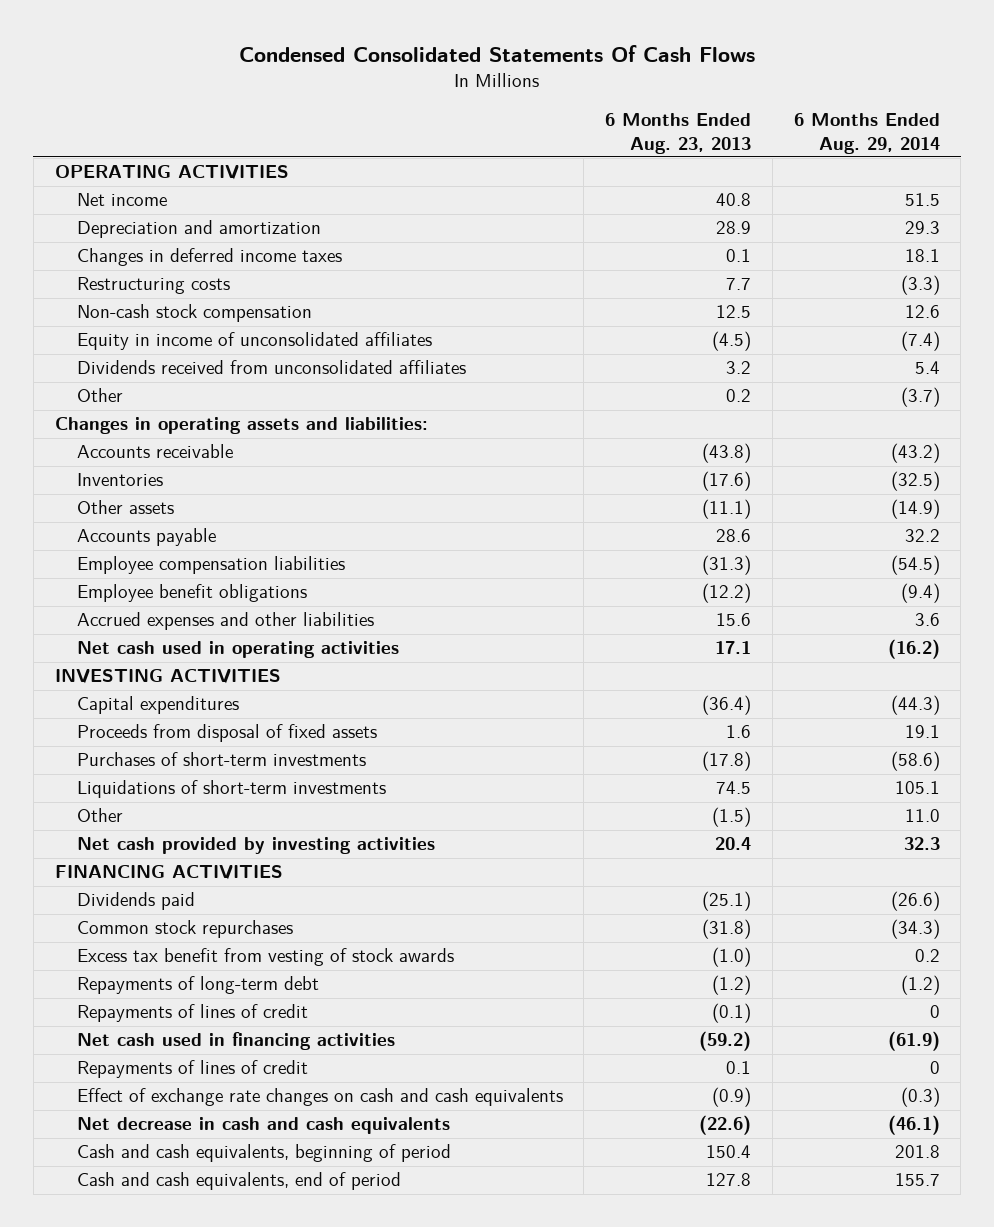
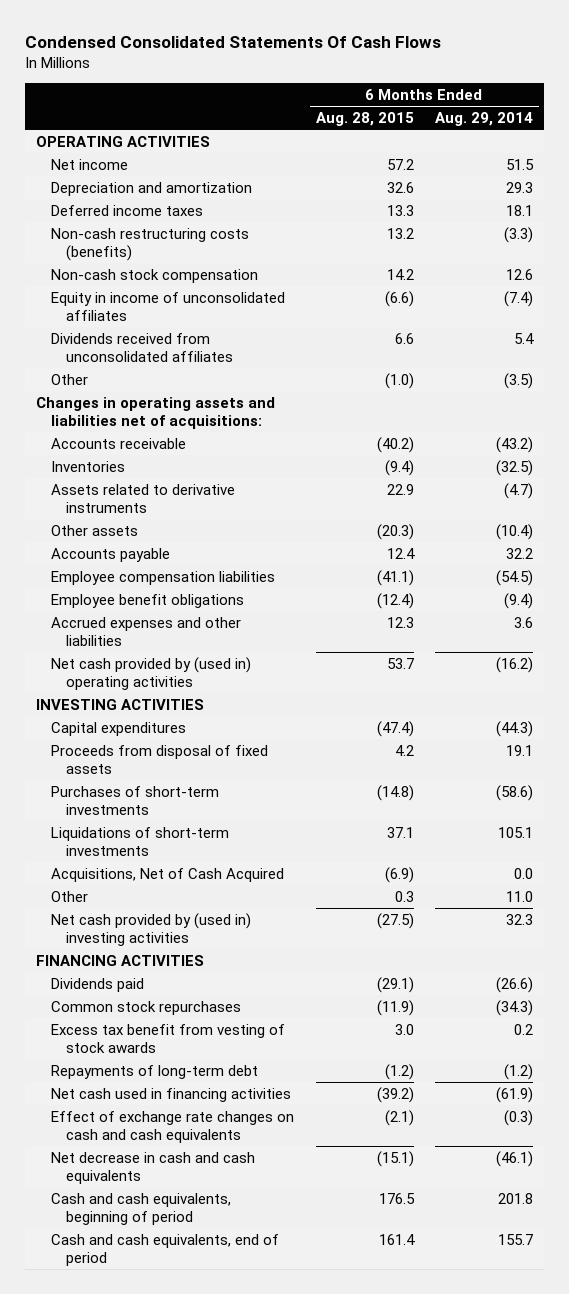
- | 6 Months Ended Aug. 23, 2013 | 6 Months Ended Aug. 29, 2014
+ | 6 Months Ended Aug. 28, 2015 | 6 Months Ended Aug. 29, 2014
- Changes in deferred income taxes | 0.1 | 18.1
- Restructuring costs | 7.7 | (3.3)
+ Deferred income taxes | 13.3 | 18.1
+ Non-cash restructuring costs (benefits) | 13.2 | (3.3)
- Other | 0.2 | (3.7)
- Changes in operating assets and liabilities:
+ Other | (1.0) | (3.5)
+ Changes in operating assets and liabilities net of acquisitions:
- Other assets | (11.1) | (14.9)
+ Assets related to derivative instruments | 22.9 | (4.7)
+ Other assets | (20.3) | (10.4)
- Net cash used in operating activities | 17.1 | (16.2)
+ Net cash provided by (used in) operating activities | 53.7 | (16.2)
+ Acquisitions, Net of Cash Acquired | (6.9) | 0.0
- Net cash provided by investing activities | 20.4 | 32.3
+ Net cash provided by (used in) investing activities | (27.5) | 32.3
- Repayments of lines of credit | (0.1) | 0
- Repayments of lines of credit | 0.1 | 0

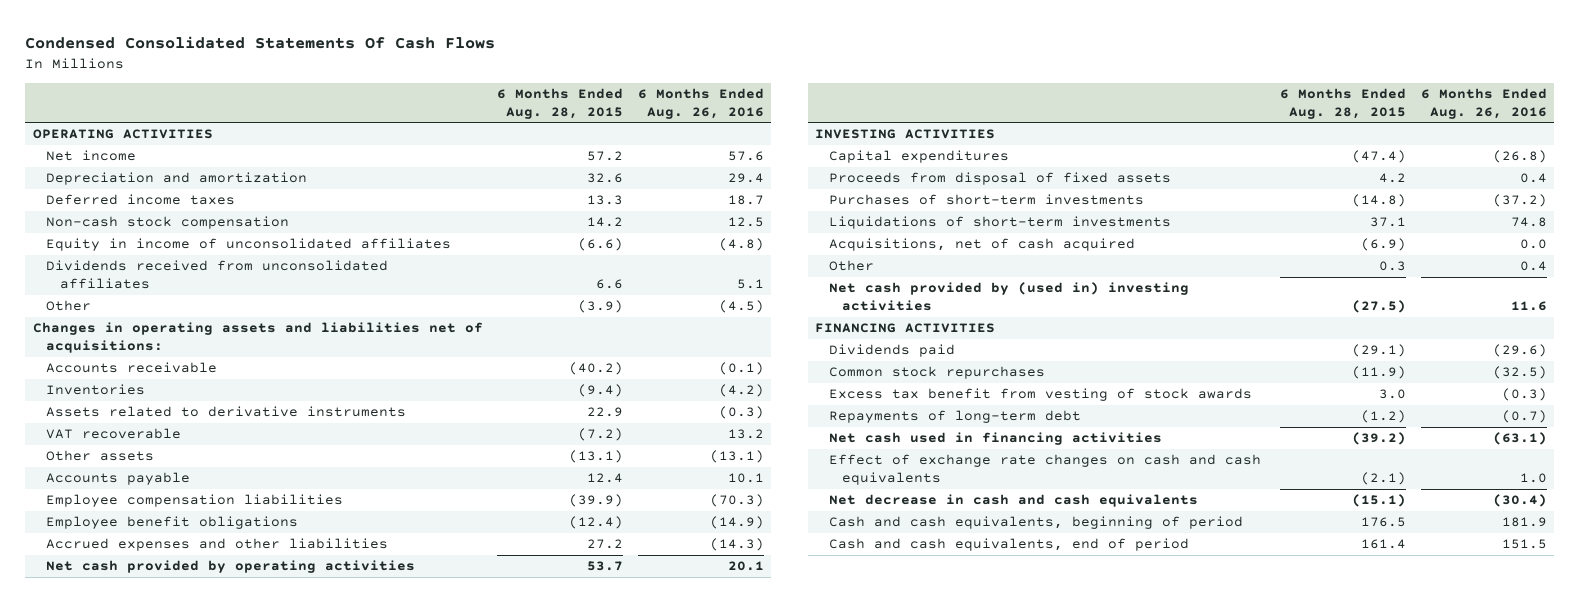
- | 6 Months Ended Aug. 28, 2015 | 6 Months Ended Aug. 29, 2014
+ | 6 Months Ended Aug. 28, 2015 | 6 Months Ended Aug. 26, 2016
- Non-cash restructuring costs (benefits) | 13.2 | (3.3)
- Other | (1.0) | (3.5)
+ Other | (3.9) | (4.5)
- Other assets | (20.3) | (10.4)
+ VAT recoverable | (7.2) | 13.2
+ Other assets | (13.1) | (13.1)
- Employee compensation liabilities | (41.1) | (54.5)
+ Employee compensation liabilities | (39.9) | (70.3)
- Accrued expenses and other liabilities | 12.3 | 3.6
- Net cash provided by (used in) operating activities | 53.7 | (16.2)
+ Accrued expenses and other liabilities | 27.2 | (14.3)
+ Net cash provided by operating activities | 53.7 | 20.1
- Acquisitions, Net of Cash Acquired | (6.9) | 0.0
+ Acquisitions, net of cash acquired | (6.9) | 0.0

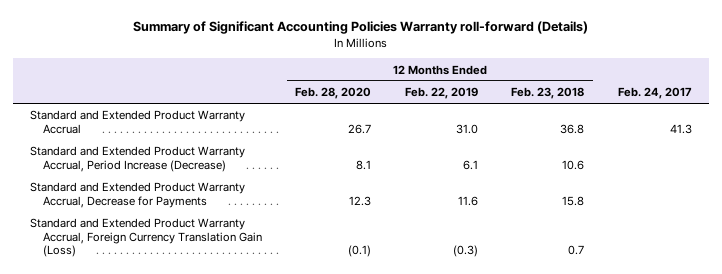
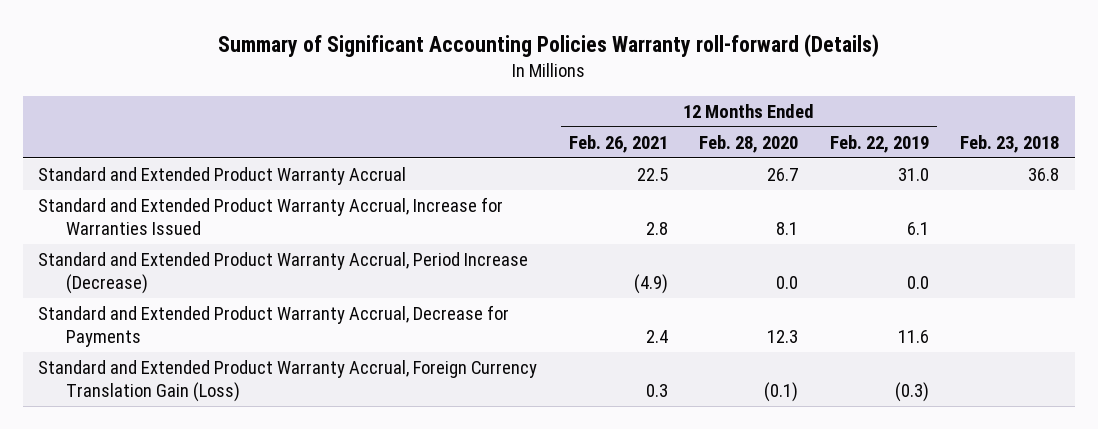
- | 12 Months Ended Feb. 28, 2020 | 12 Months Ended Feb. 22, 2019 | 12 Months Ended Feb. 23, 2018 | Feb. 24, 2017
+ | 12 Months Ended Feb. 26, 2021 | 12 Months Ended Feb. 28, 2020 | 12 Months Ended Feb. 22, 2019 | Feb. 23, 2018
- Standard and Extended Product Warranty Accrual, Period Increase (Decrease) | 8.1 | 6.1 | 10.6 |
+ Standard and Extended Product Warranty Accrual, Increase for Warranties Issued | 2.8 | 8.1 | 6.1 |
+ Standard and Extended Product Warranty Accrual, Period Increase (Decrease) | (4.9) | 0.0 | 0.0 |

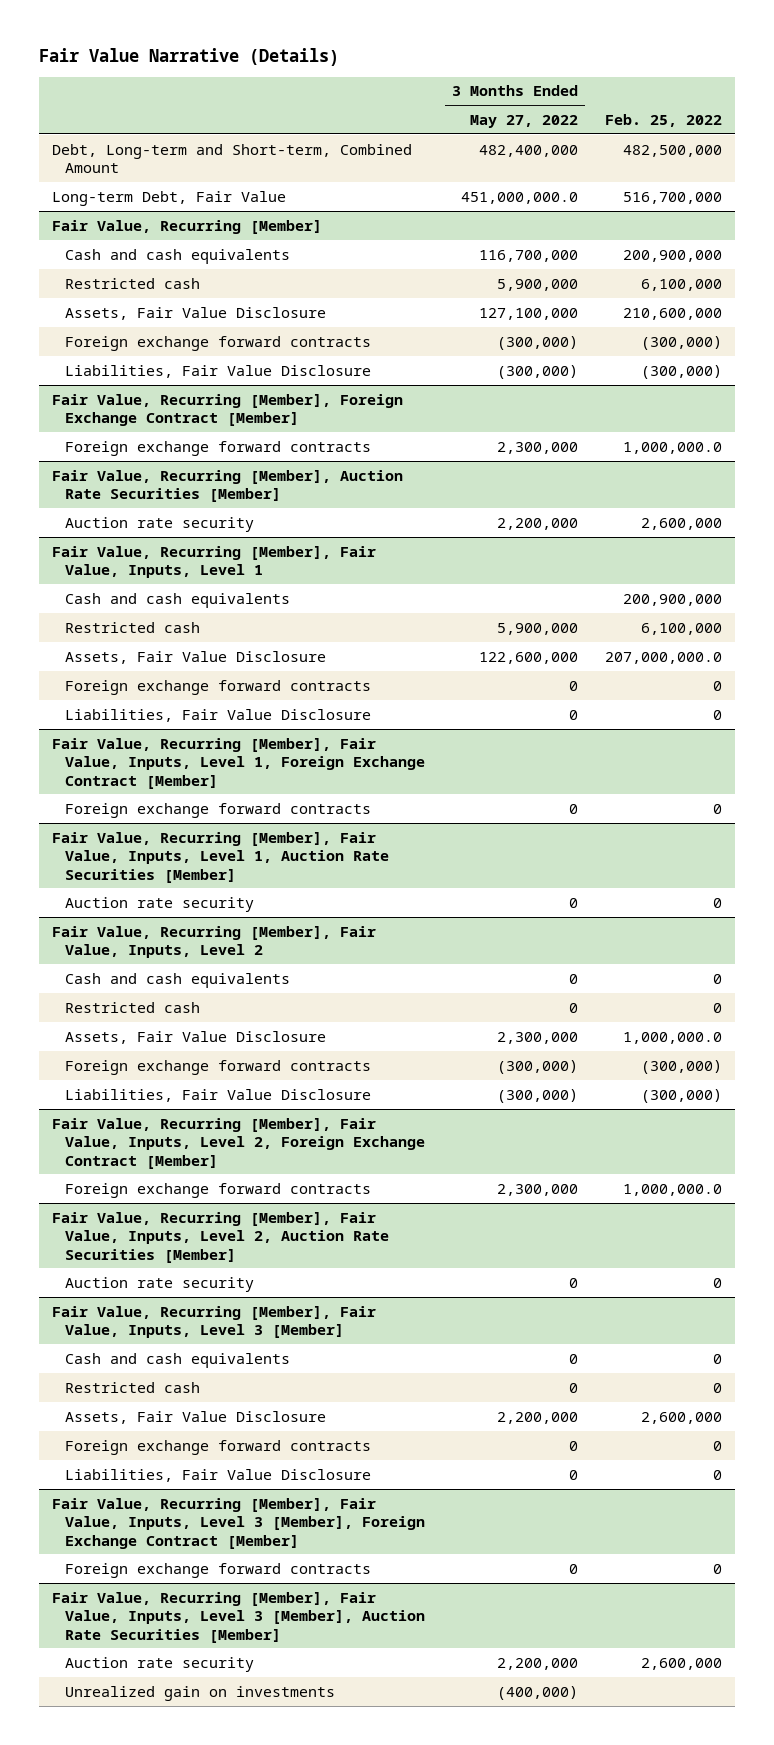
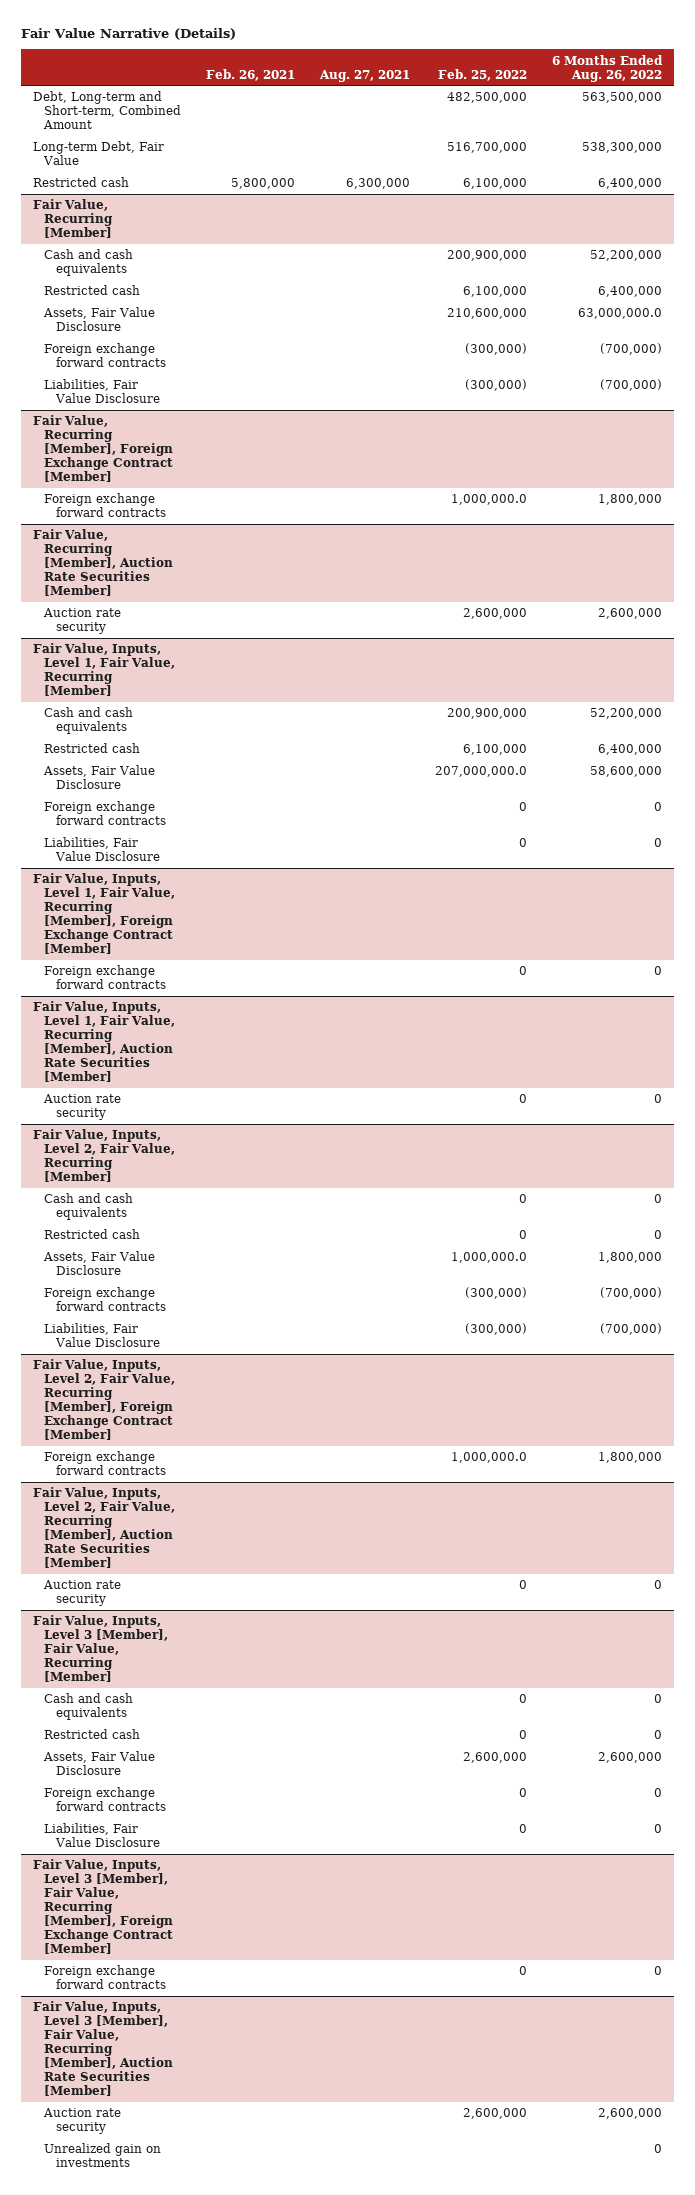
- | 3 Months Ended May 27, 2022 | Feb. 25, 2022
+ | Feb. 26, 2021 | Aug. 27, 2021 | Feb. 25, 2022 | 6 Months Ended Aug. 26, 2022
+ Restricted cash | 5,800,000 | 6,300,000 | 6,100,000 | 6,400,000
- Fair Value, Recurring [Member], Fair Value, Inputs, Level 1
+ Fair Value, Inputs, Level 1, Fair Value, Recurring [Member]
- Fair Value, Recurring [Member], Fair Value, Inputs, Level 1, Foreign Exchange Contract [Member]
+ Fair Value, Inputs, Level 1, Fair Value, Recurring [Member], Foreign Exchange Contract [Member]
- Fair Value, Recurring [Member], Fair Value, Inputs, Level 1, Auction Rate Securities [Member]
+ Fair Value, Inputs, Level 1, Fair Value, Recurring [Member], Auction Rate Securities [Member]
- Fair Value, Recurring [Member], Fair Value, Inputs, Level 2
+ Fair Value, Inputs, Level 2, Fair Value, Recurring [Member]
- Fair Value, Recurring [Member], Fair Value, Inputs, Level 2, Foreign Exchange Contract [Member]
+ Fair Value, Inputs, Level 2, Fair Value, Recurring [Member], Foreign Exchange Contract [Member]
- Fair Value, Recurring [Member], Fair Value, Inputs, Level 2, Auction Rate Securities [Member]
+ Fair Value, Inputs, Level 2, Fair Value, Recurring [Member], Auction Rate Securities [Member]
- Fair Value, Recurring [Member], Fair Value, Inputs, Level 3 [Member]
+ Fair Value, Inputs, Level 3 [Member], Fair Value, Recurring [Member]
- Fair Value, Recurring [Member], Fair Value, Inputs, Level 3 [Member], Foreign Exchange Contract [Member]
+ Fair Value, Inputs, Level 3 [Member], Fair Value, Recurring [Member], Foreign Exchange Contract [Member]
- Fair Value, Recurring [Member], Fair Value, Inputs, Level 3 [Member], Auction Rate Securities [Member]
+ Fair Value, Inputs, Level 3 [Member], Fair Value, Recurring [Member], Auction Rate Securities [Member]

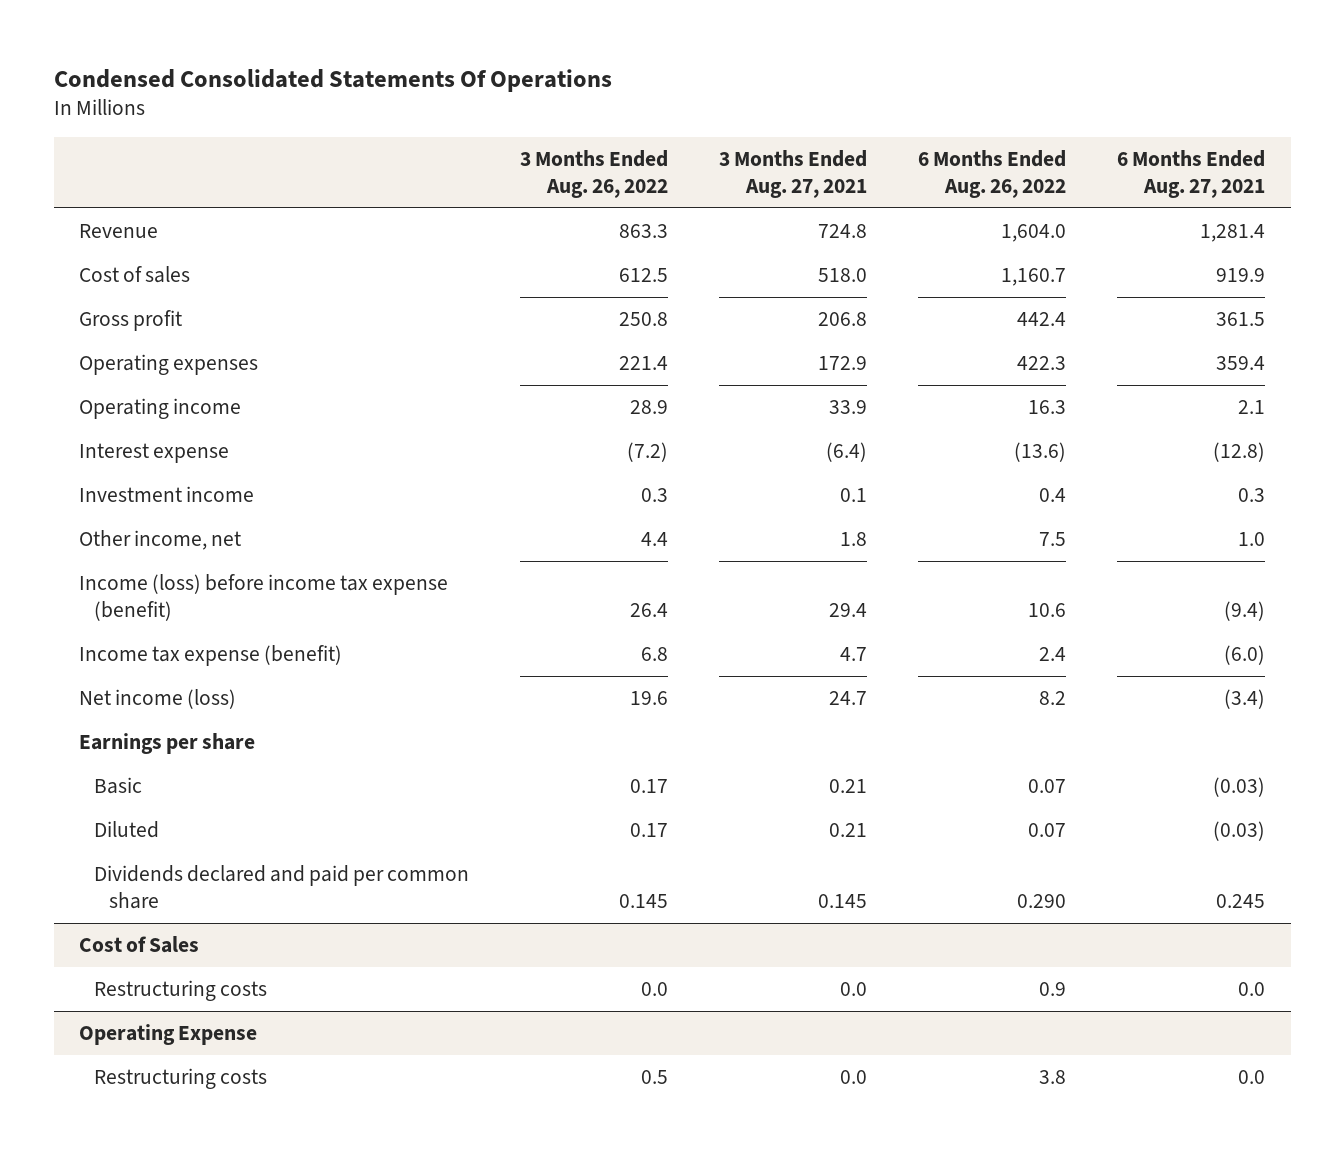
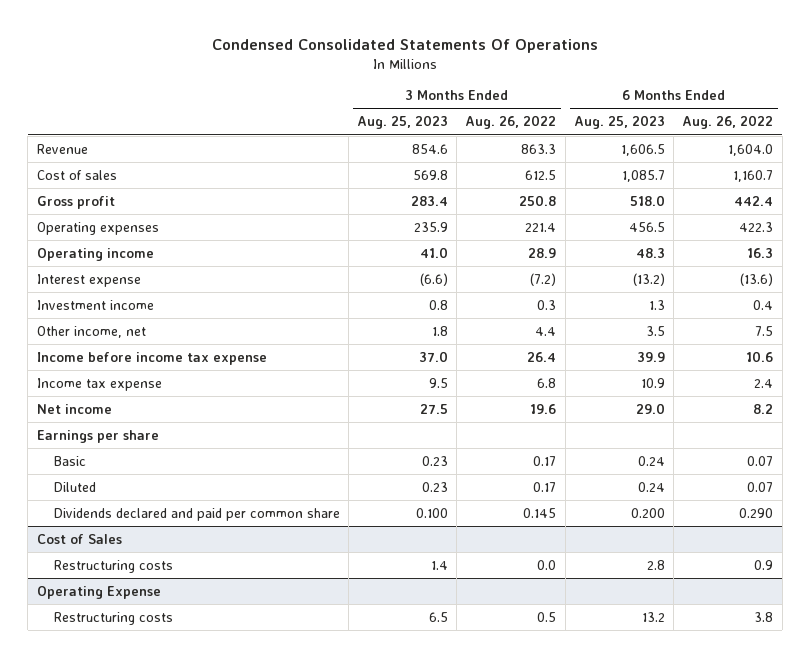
- | 3 Months Ended Aug. 26, 2022 | 3 Months Ended Aug. 27, 2021 | 6 Months Ended Aug. 26, 2022 | 6 Months Ended Aug. 27, 2021
+ | 3 Months Ended Aug. 25, 2023 | 3 Months Ended Aug. 26, 2022 | 6 Months Ended Aug. 25, 2023 | 6 Months Ended Aug. 26, 2022
- Income (loss) before income tax expense (benefit) | 26.4 | 29.4 | 10.6 | (9.4)
- Income tax expense (benefit) | 6.8 | 4.7 | 2.4 | (6.0)
- Net income (loss) | 19.6 | 24.7 | 8.2 | (3.4)
+ Income before income tax expense | 37.0 | 26.4 | 39.9 | 10.6
+ Income tax expense | 9.5 | 6.8 | 10.9 | 2.4
+ Net income | 27.5 | 19.6 | 29.0 | 8.2

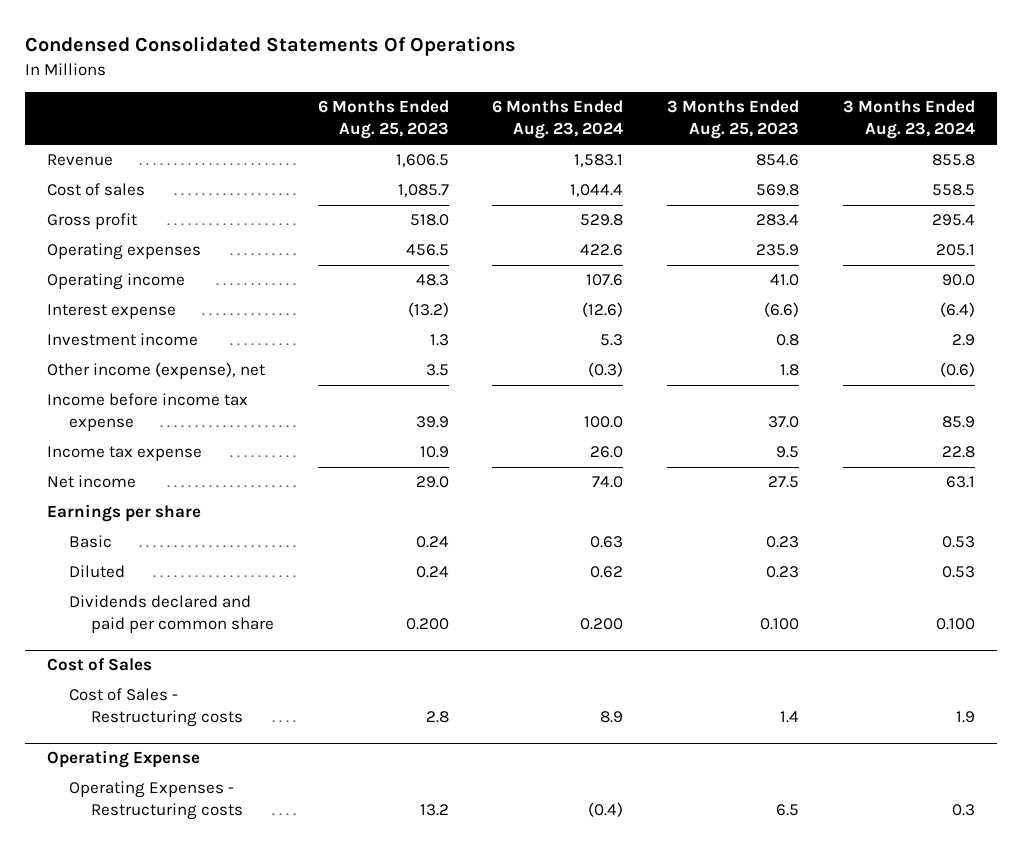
- | 3 Months Ended Aug. 25, 2023 | 3 Months Ended Aug. 26, 2022 | 6 Months Ended Aug. 25, 2023 | 6 Months Ended Aug. 26, 2022
+ | 6 Months Ended Aug. 25, 2023 | 6 Months Ended Aug. 23, 2024 | 3 Months Ended Aug. 25, 2023 | 3 Months Ended Aug. 23, 2024
- Other income, net | 1.8 | 4.4 | 3.5 | 7.5
+ Other income (expense), net | 3.5 | (0.3) | 1.8 | (0.6)
@ Cost of Sales
- Restructuring costs | 1.4 | 0.0 | 2.8 | 0.9
+ Cost of Sales - Restructuring costs | 2.8 | 8.9 | 1.4 | 1.9
@ Operating Expense
- Restructuring costs | 6.5 | 0.5 | 13.2 | 3.8
+ Operating Expenses - Restructuring costs | 13.2 | (0.4) | 6.5 | 0.3

